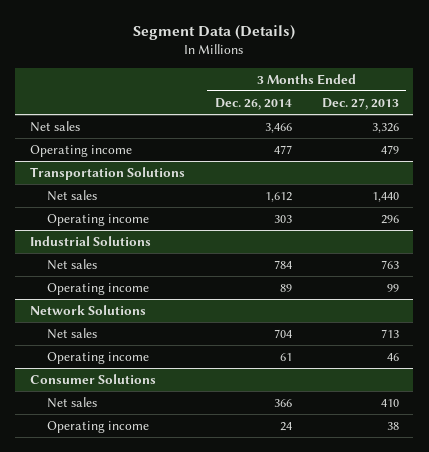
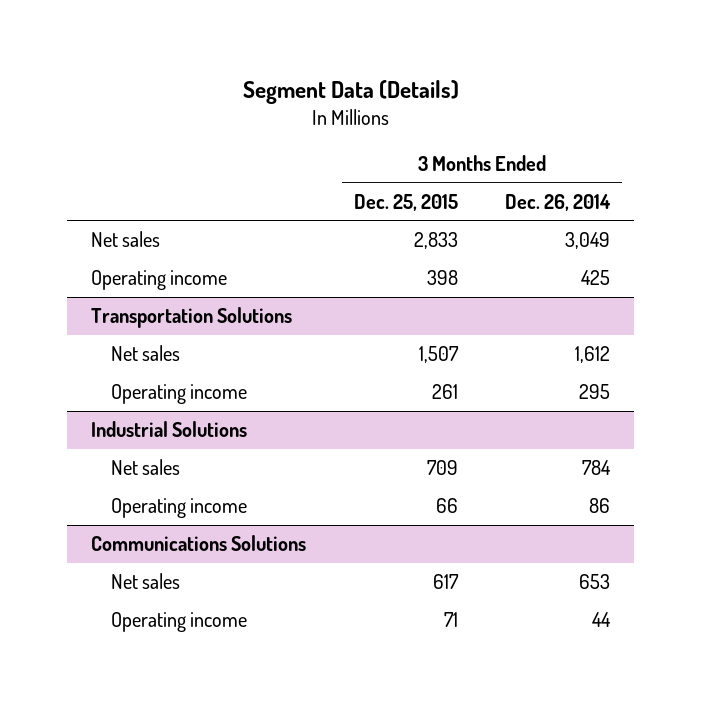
- | 3 Months Ended Dec. 26, 2014 | 3 Months Ended Dec. 27, 2013
+ | 3 Months Ended Dec. 25, 2015 | 3 Months Ended Dec. 26, 2014
- Net sales | 3,466 | 3,326
- Operating income | 477 | 479
+ Net sales | 2,833 | 3,049
+ Operating income | 398 | 425
@ Transportation Solutions
- Operating income | 303 | 296
+ Operating income | 261 | 295
@ Industrial Solutions
- Operating income | 89 | 99
- Network Solutions
- Net sales | 704 | 713
- Operating income | 61 | 46
- Consumer Solutions
- Net sales | 366 | 410
- Operating income | 24 | 38
@ Industrial Solutions
+ Operating income | 66 | 86
+ Communications Solutions
+ Net sales | 617 | 653
+ Operating income | 71 | 44

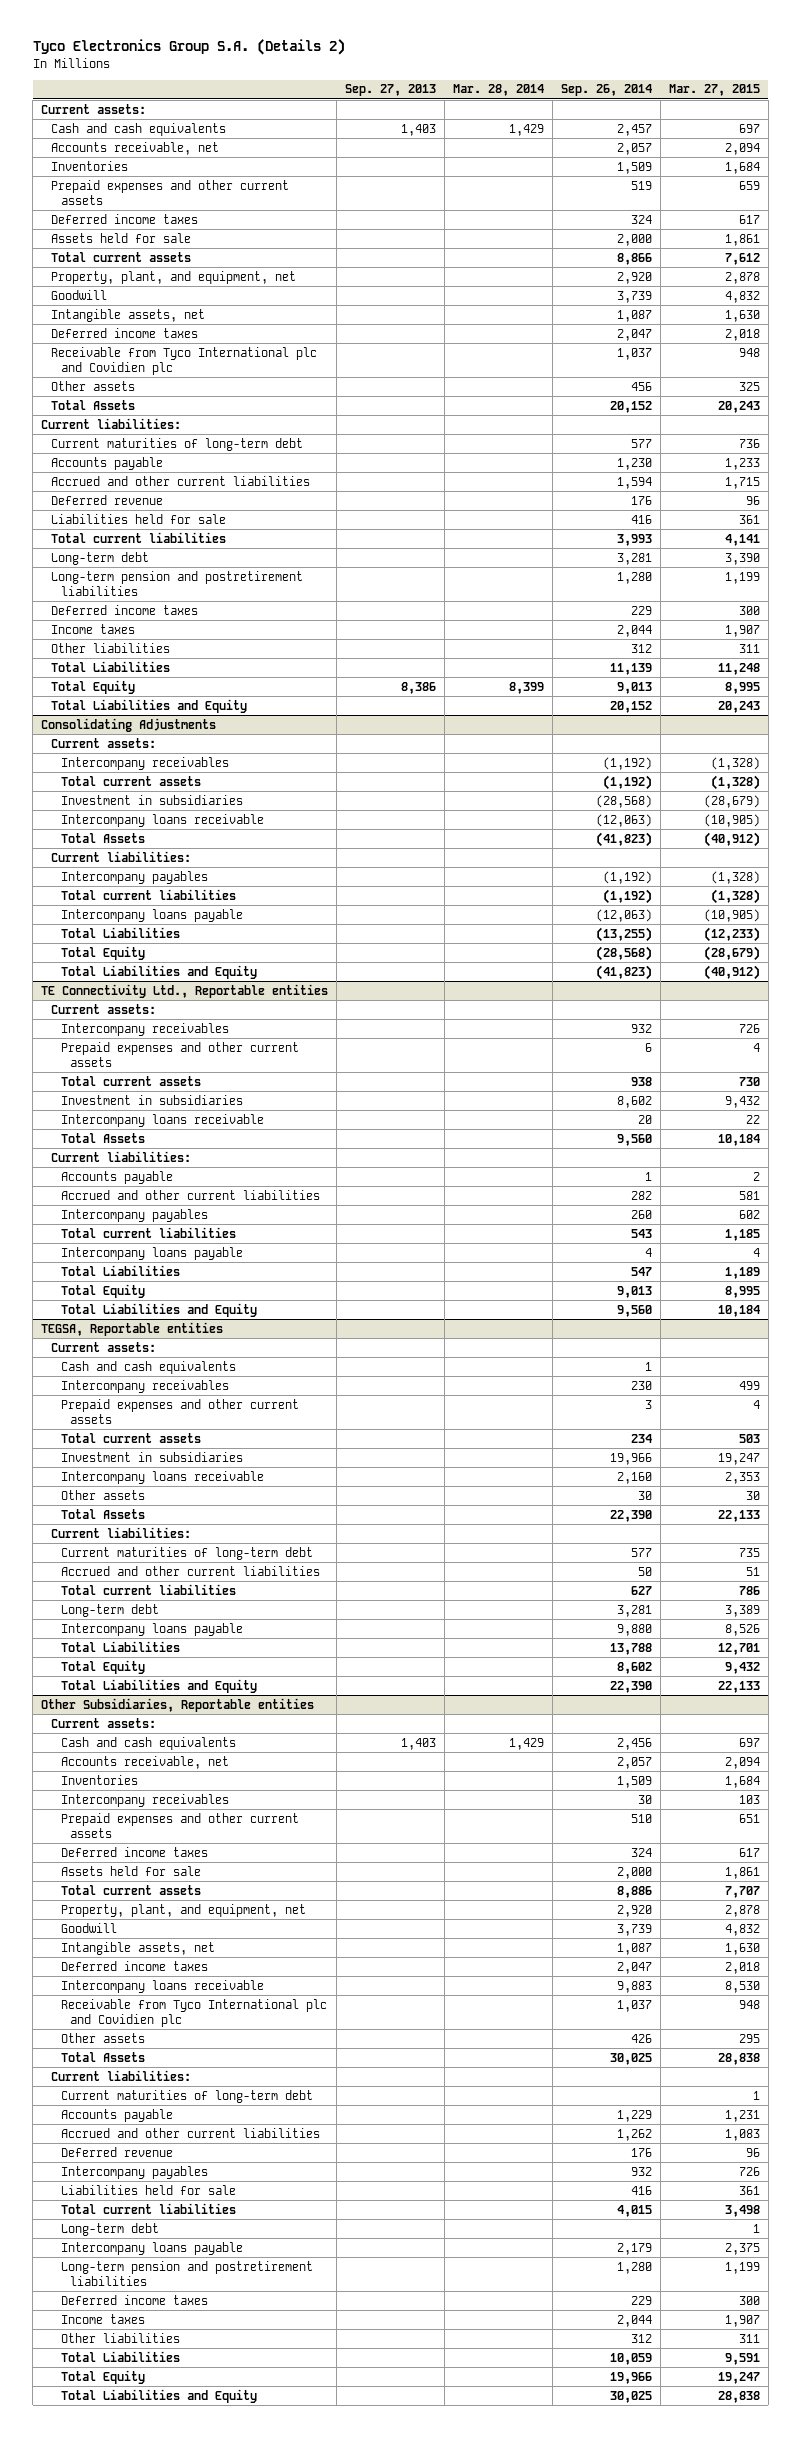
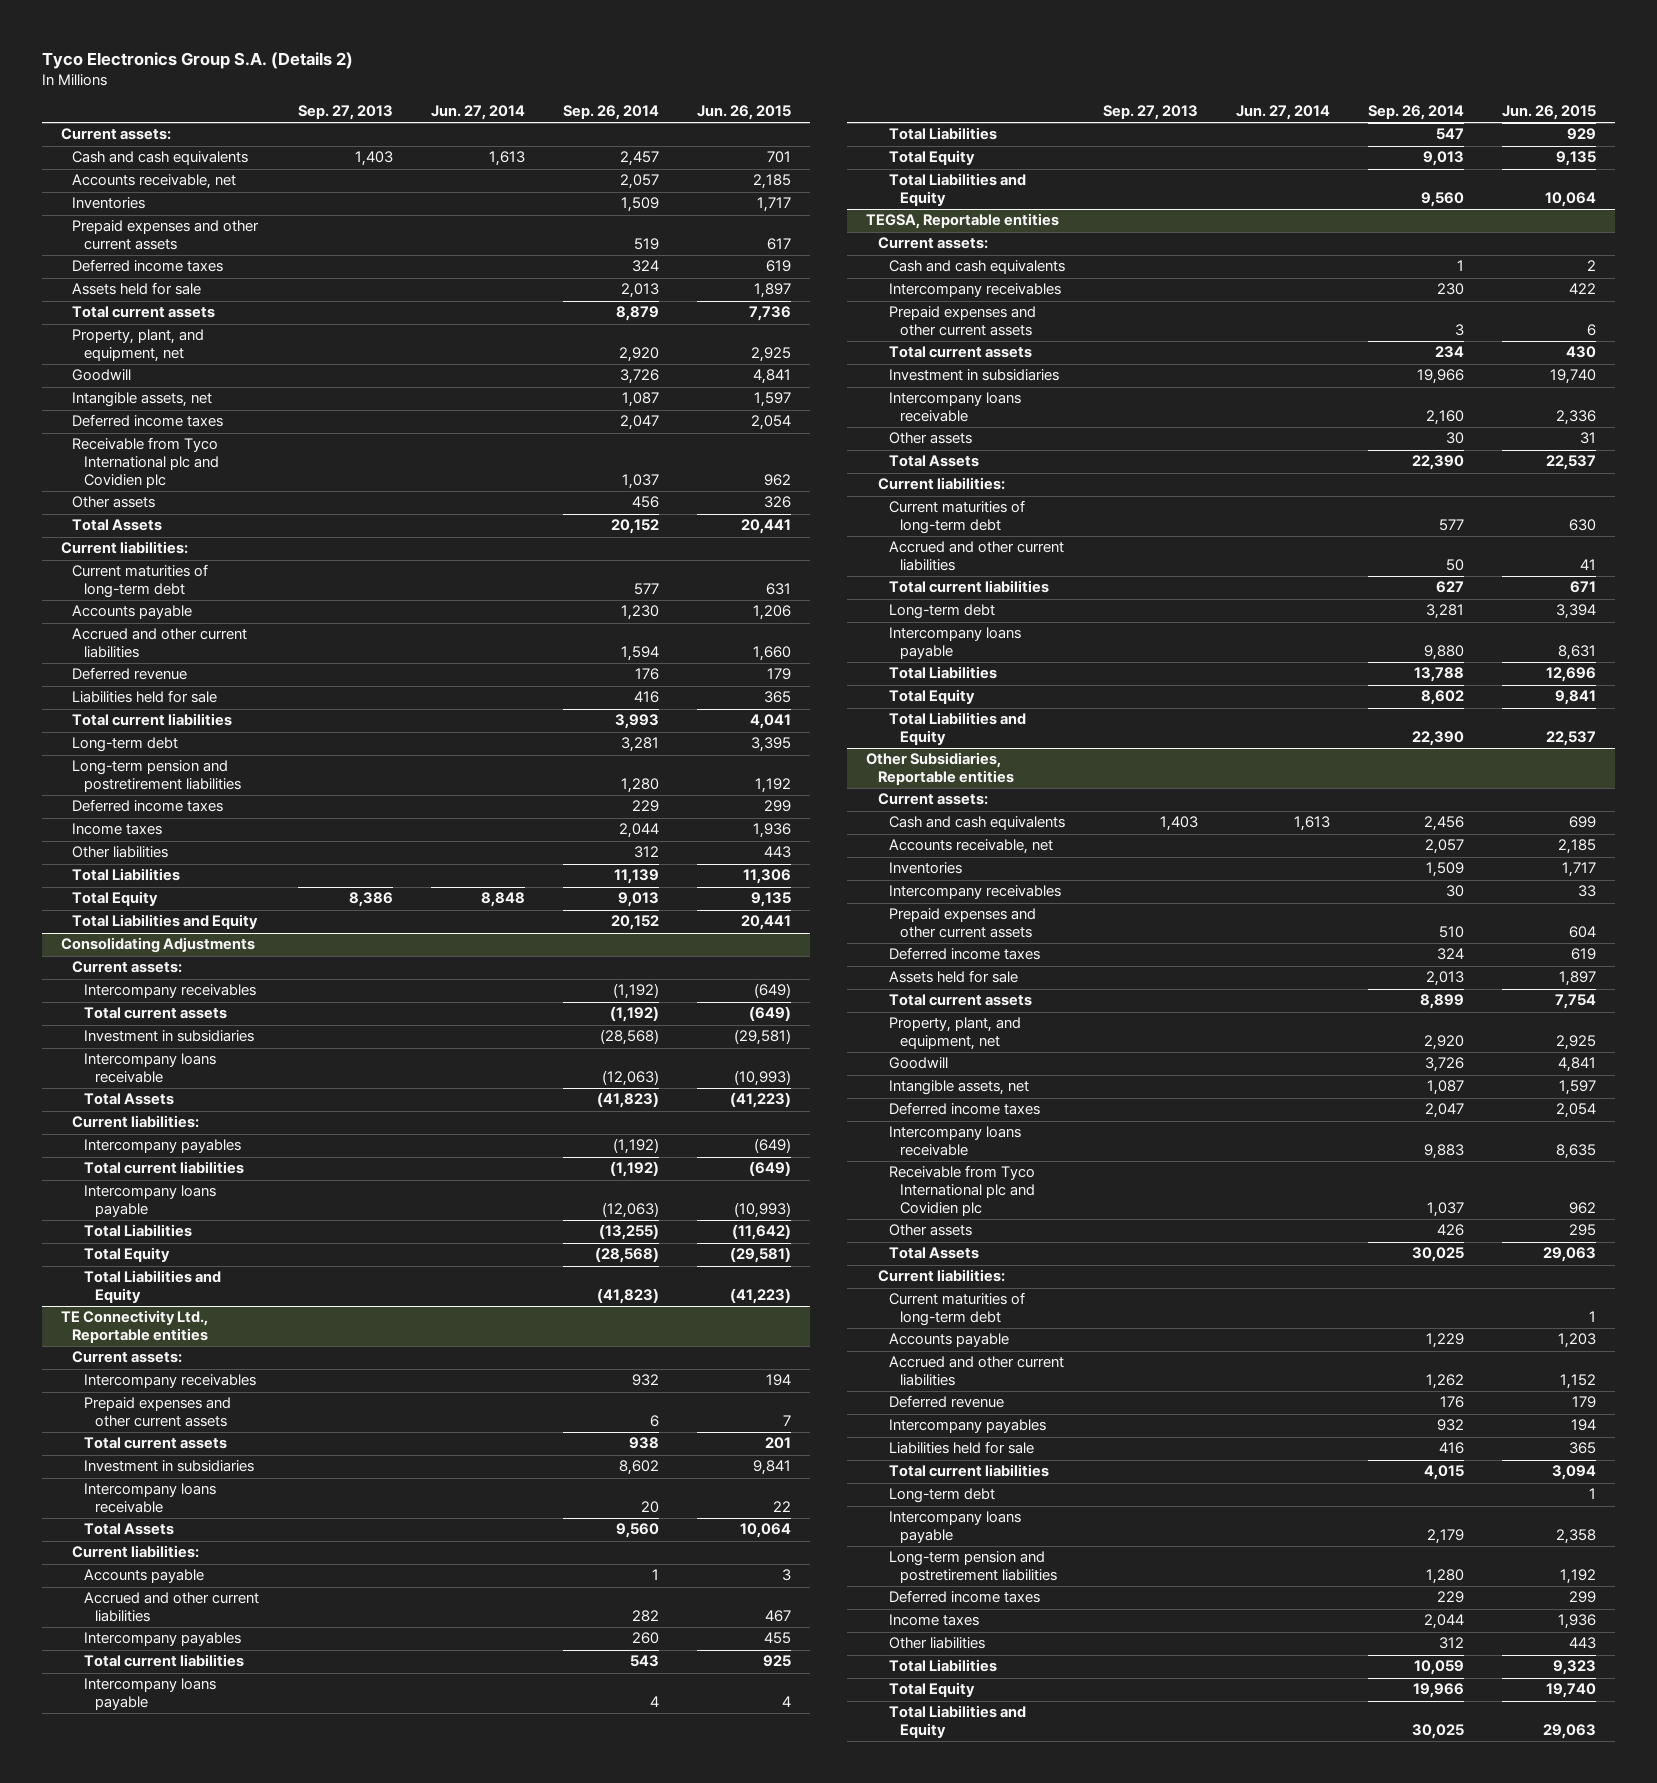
- | Sep. 27, 2013 | Mar. 28, 2014 | Sep. 26, 2014 | Mar. 27, 2015
+ | Sep. 27, 2013 | Jun. 27, 2014 | Sep. 26, 2014 | Jun. 26, 2015
- Assets held for sale | | | 2,000 | 1,861
- Total current assets | | | 8,866 | 7,612
+ Assets held for sale | | | 2,013 | 1,897
+ Total current assets | | | 8,879 | 7,736
- Goodwill | | | 3,739 | 4,832
+ Goodwill | | | 3,726 | 4,841
@ Other Subsidiaries, Reportable entities
- Assets held for sale | | | 2,000 | 1,861
- Total current assets | | | 8,886 | 7,707
+ Assets held for sale | | | 2,013 | 1,897
+ Total current assets | | | 8,899 | 7,754
- Goodwill | | | 3,739 | 4,832
+ Goodwill | | | 3,726 | 4,841

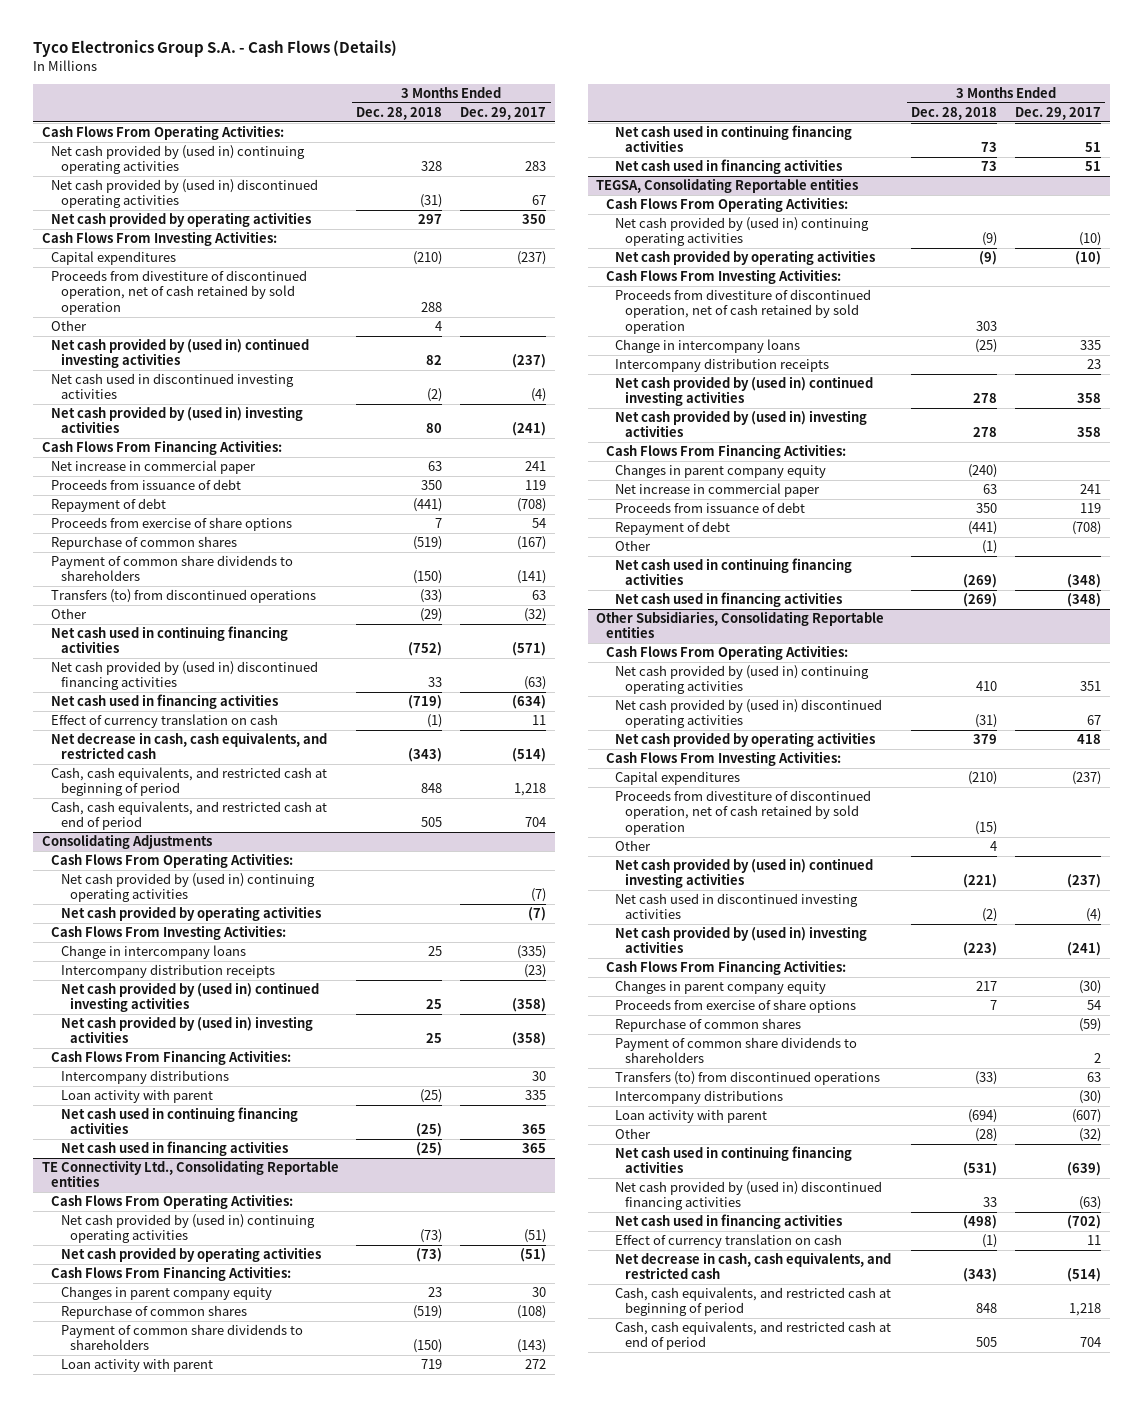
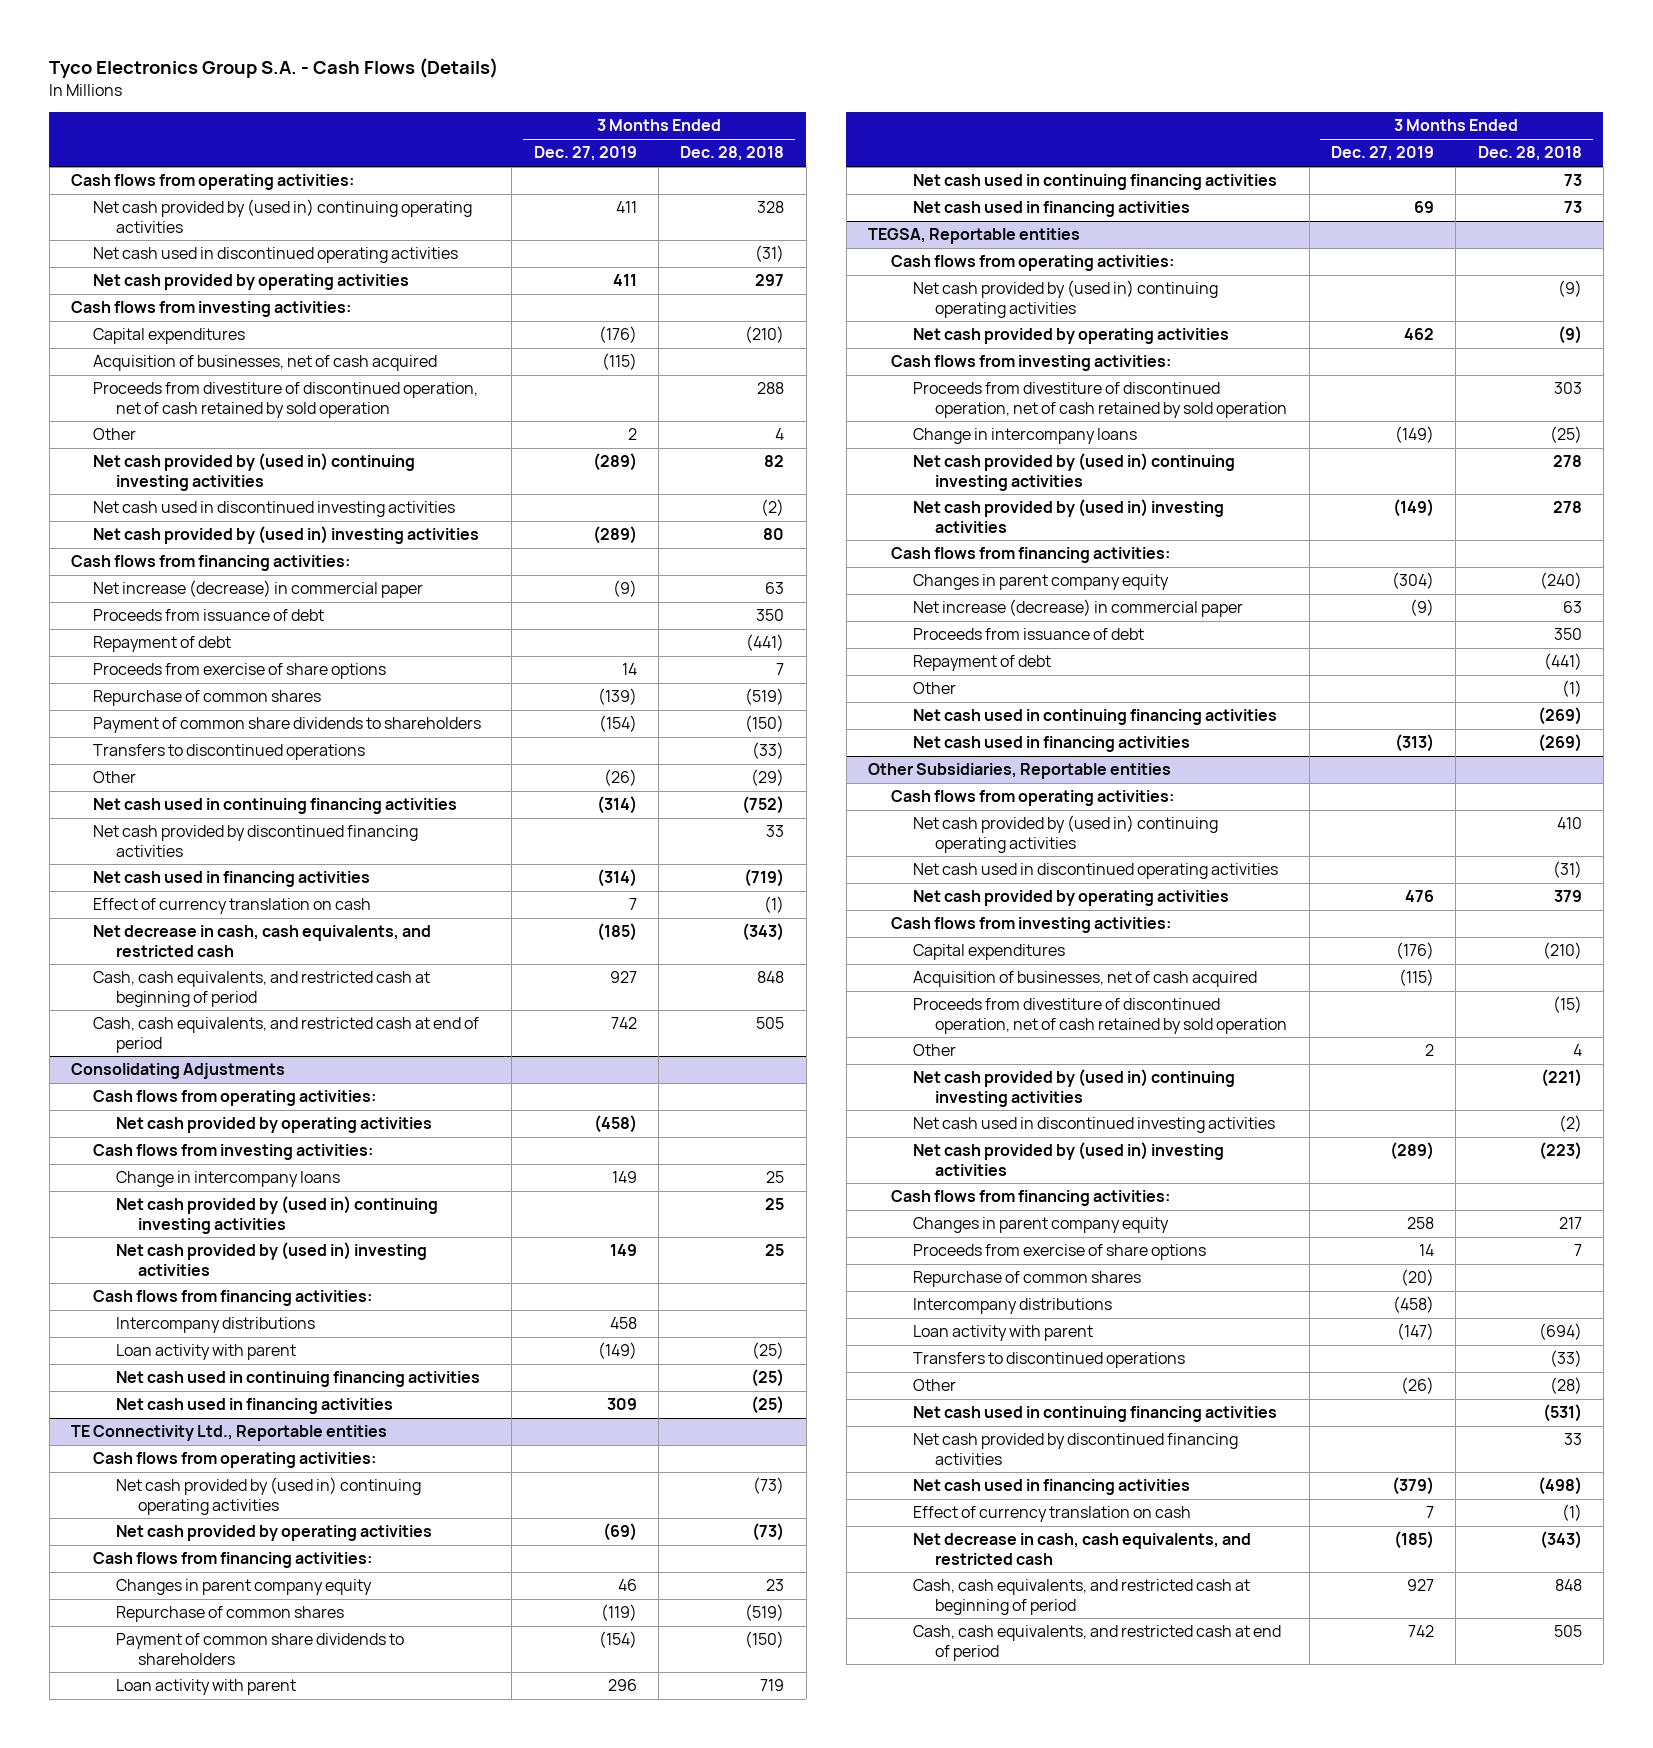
- | 3 Months Ended Dec. 28, 2018 | 3 Months Ended Dec. 29, 2017
+ | 3 Months Ended Dec. 27, 2019 | 3 Months Ended Dec. 28, 2018
- Cash Flows From Operating Activities:
+ Cash flows from operating activities:
- Net cash provided by (used in) discontinued operating activities | (31) | 67
+ Net cash used in discontinued operating activities | | (31)
- Cash Flows From Investing Activities:
+ Cash flows from investing activities:
+ Acquisition of businesses, net of cash acquired | (115) |
- Net cash provided by (used in) continued investing activities | 82 | (237)
+ Net cash provided by (used in) continuing investing activities | (289) | 82
- Cash Flows From Financing Activities:
- Net increase in commercial paper | 63 | 241
+ Cash flows from financing activities:
+ Net increase (decrease) in commercial paper | (9) | 63
- Transfers (to) from discontinued operations | (33) | 63
+ Transfers to discontinued operations | | (33)
- Net cash provided by (used in) discontinued financing activities | 33 | (63)
+ Net cash provided by discontinued financing activities | | 33
@ Consolidating Adjustments
- Cash Flows From Operating Activities:
- Net cash provided by (used in) continuing operating activities | | (7)
+ Cash flows from operating activities:
- Cash Flows From Investing Activities:
+ Cash flows from investing activities:
- Intercompany distribution receipts | | (23)
- Net cash provided by (used in) continued investing activities | 25 | (358)
+ Net cash provided by (used in) continuing investing activities | | 25
- Cash Flows From Financing Activities:
+ Cash flows from financing activities:
- TE Connectivity Ltd., Consolidating Reportable entities
- Cash Flows From Operating Activities:
+ TE Connectivity Ltd., Reportable entities
+ Cash flows from operating activities:
- Cash Flows From Financing Activities:
+ Cash flows from financing activities:
- TEGSA, Consolidating Reportable entities
- Cash Flows From Operating Activities:
+ TEGSA, Reportable entities
+ Cash flows from operating activities:
- Cash Flows From Investing Activities:
+ Cash flows from investing activities:
- Intercompany distribution receipts | | 23
- Net cash provided by (used in) continued investing activities | 278 | 358
+ Net cash provided by (used in) continuing investing activities | | 278
- Cash Flows From Financing Activities:
+ Cash flows from financing activities:
- Net increase in commercial paper | 63 | 241
+ Net increase (decrease) in commercial paper | (9) | 63
- Other Subsidiaries, Consolidating Reportable entities
- Cash Flows From Operating Activities:
+ Other Subsidiaries, Reportable entities
+ Cash flows from operating activities:
- Net cash provided by (used in) discontinued operating activities | (31) | 67
+ Net cash used in discontinued operating activities | | (31)
- Cash Flows From Investing Activities:
+ Cash flows from investing activities:
+ Acquisition of businesses, net of cash acquired | (115) |
- Net cash provided by (used in) continued investing activities | (221) | (237)
+ Net cash provided by (used in) continuing investing activities | | (221)
- Cash Flows From Financing Activities:
+ Cash flows from financing activities:
- Payment of common share dividends to shareholders | | 2
- Transfers (to) from discontinued operations | (33) | 63
+ Transfers to discontinued operations | | (33)
- Net cash provided by (used in) discontinued financing activities | 33 | (63)
+ Net cash provided by discontinued financing activities | | 33

